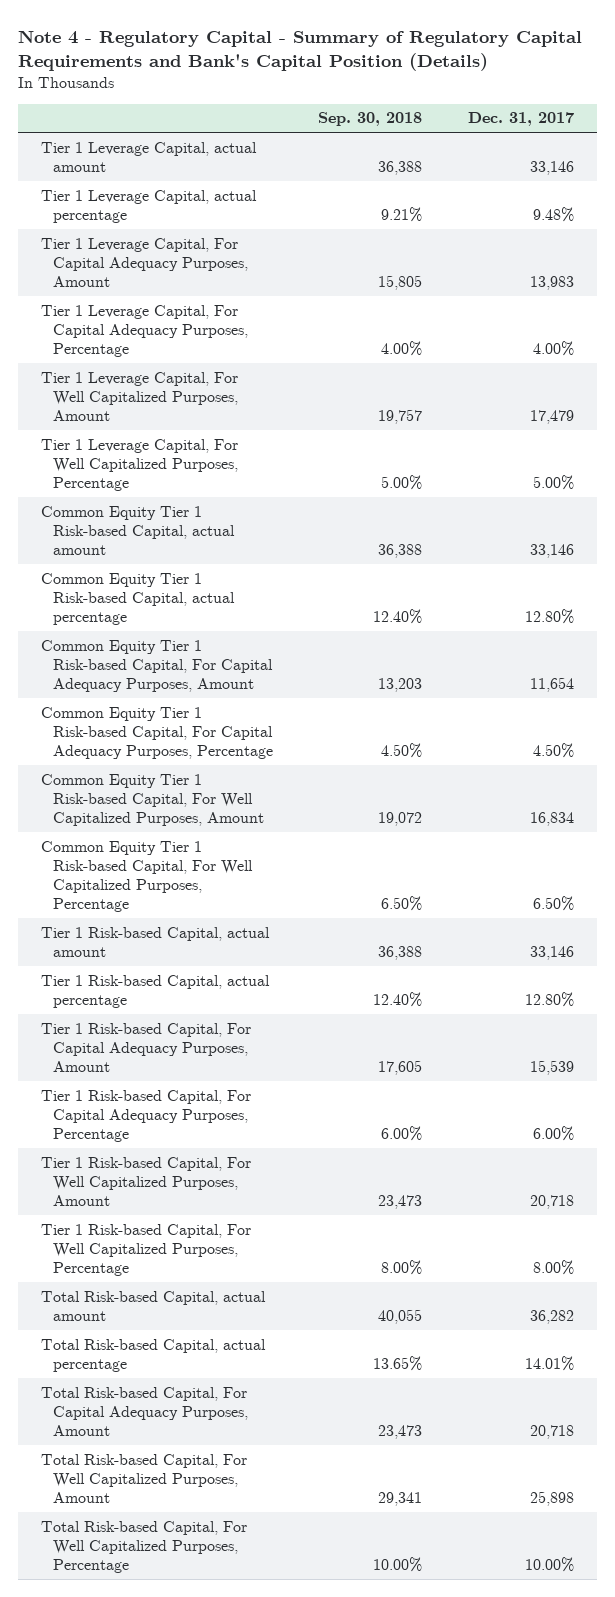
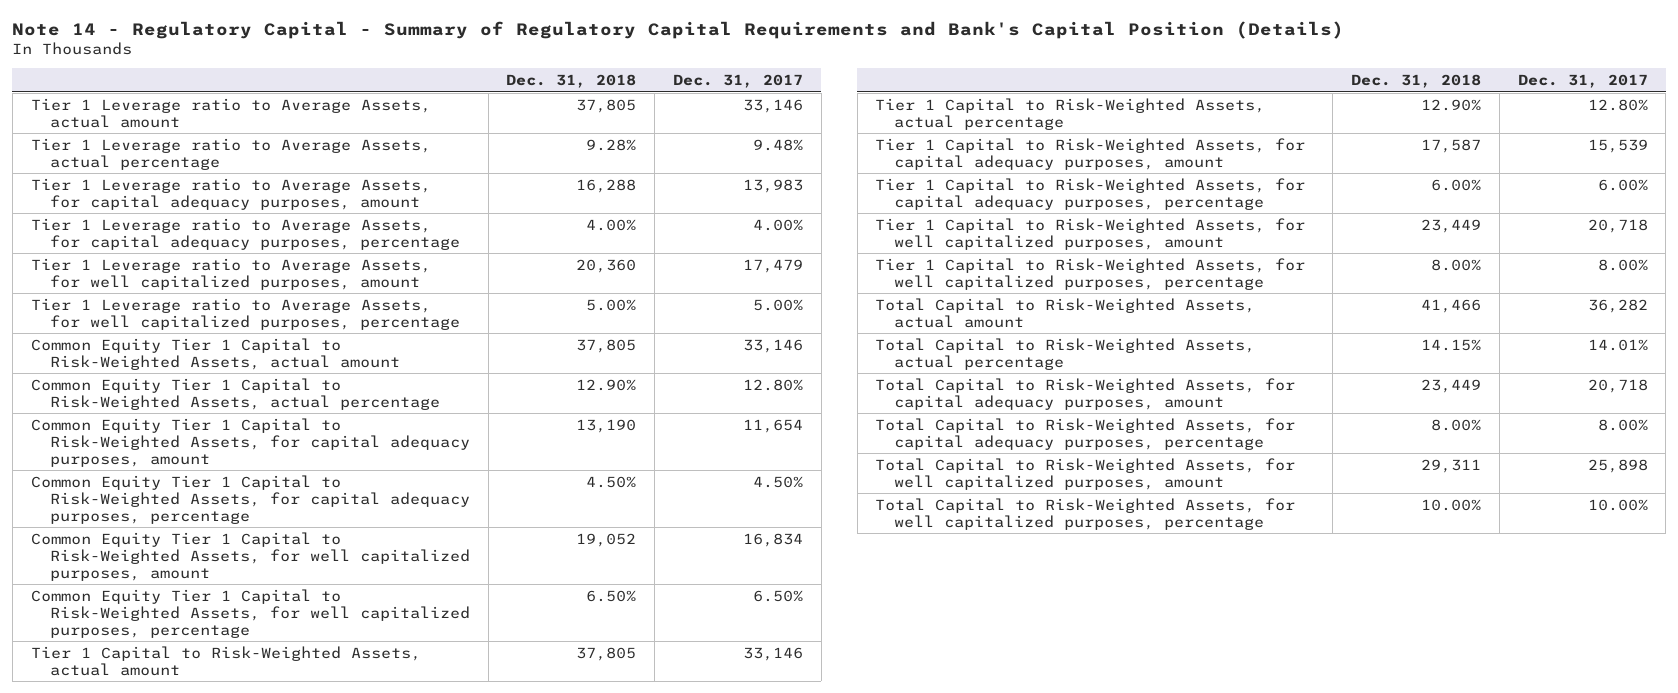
- Note 4 - Regulatory Capital - Summary of Regulatory Capital Requirements and Bank's Capital Position (Details)
+ Note 14 - Regulatory Capital - Summary of Regulatory Capital Requirements and Bank's Capital Position (Details)
- | Sep. 30, 2018 | Dec. 31, 2017
+ | Dec. 31, 2018 | Dec. 31, 2017
- Tier 1 Leverage Capital, actual amount | 36,388 | 33,146
- Tier 1 Leverage Capital, actual percentage | 9.21% | 9.48%
- Tier 1 Leverage Capital, For Capital Adequacy Purposes, Amount | 15,805 | 13,983
- Tier 1 Leverage Capital, For Capital Adequacy Purposes, Percentage | 4.00% | 4.00%
- Tier 1 Leverage Capital, For Well Capitalized Purposes, Amount | 19,757 | 17,479
- Tier 1 Leverage Capital, For Well Capitalized Purposes, Percentage | 5.00% | 5.00%
- Common Equity Tier 1 Risk-based Capital, actual amount | 36,388 | 33,146
- Common Equity Tier 1 Risk-based Capital, actual percentage | 12.40% | 12.80%
- Common Equity Tier 1 Risk-based Capital, For Capital Adequacy Purposes, Amount | 13,203 | 11,654
- Common Equity Tier 1 Risk-based Capital, For Capital Adequacy Purposes, Percentage | 4.50% | 4.50%
- Common Equity Tier 1 Risk-based Capital, For Well Capitalized Purposes, Amount | 19,072 | 16,834
- Common Equity Tier 1 Risk-based Capital, For Well Capitalized Purposes, Percentage | 6.50% | 6.50%
- Tier 1 Risk-based Capital, actual amount | 36,388 | 33,146
- Tier 1 Risk-based Capital, actual percentage | 12.40% | 12.80%
- Tier 1 Risk-based Capital, For Capital Adequacy Purposes, Amount | 17,605 | 15,539
- Tier 1 Risk-based Capital, For Capital Adequacy Purposes, Percentage | 6.00% | 6.00%
- Tier 1 Risk-based Capital, For Well Capitalized Purposes, Amount | 23,473 | 20,718
- Tier 1 Risk-based Capital, For Well Capitalized Purposes, Percentage | 8.00% | 8.00%
- Total Risk-based Capital, actual amount | 40,055 | 36,282
- Total Risk-based Capital, actual percentage | 13.65% | 14.01%
- Total Risk-based Capital, For Capital Adequacy Purposes, Amount | 23,473 | 20,718
- Total Risk-based Capital, For Well Capitalized Purposes, Amount | 29,341 | 25,898
- Total Risk-based Capital, For Well Capitalized Purposes, Percentage | 10.00% | 10.00%
+ Tier 1 Leverage ratio to Average Assets, actual amount | 37,805 | 33,146
+ Tier 1 Leverage ratio to Average Assets, actual percentage | 9.28% | 9.48%
+ Tier 1 Leverage ratio to Average Assets, for capital adequacy purposes, amount | 16,288 | 13,983
+ Tier 1 Leverage ratio to Average Assets, for capital adequacy purposes, percentage | 4.00% | 4.00%
+ Tier 1 Leverage ratio to Average Assets, for well capitalized purposes, amount | 20,360 | 17,479
+ Tier 1 Leverage ratio to Average Assets, for well capitalized purposes, percentage | 5.00% | 5.00%
+ Common Equity Tier 1 Capital to Risk-Weighted Assets, actual amount | 37,805 | 33,146
+ Common Equity Tier 1 Capital to Risk-Weighted Assets, actual percentage | 12.90% | 12.80%
+ Common Equity Tier 1 Capital to Risk-Weighted Assets, for capital adequacy purposes, amount | 13,190 | 11,654
+ Common Equity Tier 1 Capital to Risk-Weighted Assets, for capital adequacy purposes, percentage | 4.50% | 4.50%
+ Common Equity Tier 1 Capital to Risk-Weighted Assets, for well capitalized purposes, amount | 19,052 | 16,834
+ Common Equity Tier 1 Capital to Risk-Weighted Assets, for well capitalized purposes, percentage | 6.50% | 6.50%
+ Tier 1 Capital to Risk-Weighted Assets, actual amount | 37,805 | 33,146
+ Tier 1 Capital to Risk-Weighted Assets, actual percentage | 12.90% | 12.80%
+ Tier 1 Capital to Risk-Weighted Assets, for capital adequacy purposes, amount | 17,587 | 15,539
+ Tier 1 Capital to Risk-Weighted Assets, for capital adequacy purposes, percentage | 6.00% | 6.00%
+ Tier 1 Capital to Risk-Weighted Assets, for well capitalized purposes, amount | 23,449 | 20,718
+ Tier 1 Capital to Risk-Weighted Assets, for well capitalized purposes, percentage | 8.00% | 8.00%
+ Total Capital to Risk-Weighted Assets, actual amount | 41,466 | 36,282
+ Total Capital to Risk-Weighted Assets, actual percentage | 14.15% | 14.01%
+ Total Capital to Risk-Weighted Assets, for capital adequacy purposes, amount | 23,449 | 20,718
+ Total Capital to Risk-Weighted Assets, for capital adequacy purposes, percentage | 8.00% | 8.00%
+ Total Capital to Risk-Weighted Assets, for well capitalized purposes, amount | 29,311 | 25,898
+ Total Capital to Risk-Weighted Assets, for well capitalized purposes, percentage | 10.00% | 10.00%

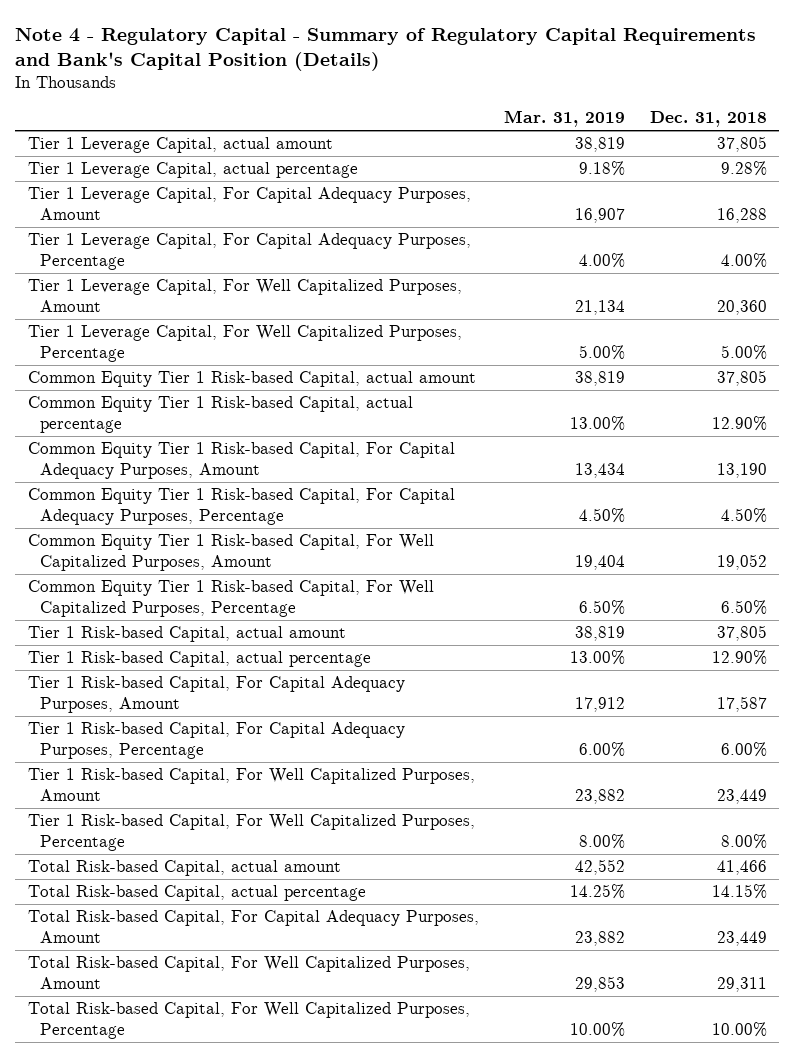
- Note 14 - Regulatory Capital - Summary of Regulatory Capital Requirements and Bank's Capital Position (Details)
+ Note 4 - Regulatory Capital - Summary of Regulatory Capital Requirements and Bank's Capital Position (Details)
- | Dec. 31, 2018 | Dec. 31, 2017
+ | Mar. 31, 2019 | Dec. 31, 2018
- Tier 1 Leverage ratio to Average Assets, actual amount | 37,805 | 33,146
- Tier 1 Leverage ratio to Average Assets, actual percentage | 9.28% | 9.48%
- Tier 1 Leverage ratio to Average Assets, for capital adequacy purposes, amount | 16,288 | 13,983
- Tier 1 Leverage ratio to Average Assets, for capital adequacy purposes, percentage | 4.00% | 4.00%
- Tier 1 Leverage ratio to Average Assets, for well capitalized purposes, amount | 20,360 | 17,479
- Tier 1 Leverage ratio to Average Assets, for well capitalized purposes, percentage | 5.00% | 5.00%
- Common Equity Tier 1 Capital to Risk-Weighted Assets, actual amount | 37,805 | 33,146
- Common Equity Tier 1 Capital to Risk-Weighted Assets, actual percentage | 12.90% | 12.80%
- Common Equity Tier 1 Capital to Risk-Weighted Assets, for capital adequacy purposes, amount | 13,190 | 11,654
- Common Equity Tier 1 Capital to Risk-Weighted Assets, for capital adequacy purposes, percentage | 4.50% | 4.50%
- Common Equity Tier 1 Capital to Risk-Weighted Assets, for well capitalized purposes, amount | 19,052 | 16,834
- Common Equity Tier 1 Capital to Risk-Weighted Assets, for well capitalized purposes, percentage | 6.50% | 6.50%
- Tier 1 Capital to Risk-Weighted Assets, actual amount | 37,805 | 33,146
- Tier 1 Capital to Risk-Weighted Assets, actual percentage | 12.90% | 12.80%
- Tier 1 Capital to Risk-Weighted Assets, for capital adequacy purposes, amount | 17,587 | 15,539
- Tier 1 Capital to Risk-Weighted Assets, for capital adequacy purposes, percentage | 6.00% | 6.00%
- Tier 1 Capital to Risk-Weighted Assets, for well capitalized purposes, amount | 23,449 | 20,718
- Tier 1 Capital to Risk-Weighted Assets, for well capitalized purposes, percentage | 8.00% | 8.00%
- Total Capital to Risk-Weighted Assets, actual amount | 41,466 | 36,282
- Total Capital to Risk-Weighted Assets, actual percentage | 14.15% | 14.01%
- Total Capital to Risk-Weighted Assets, for capital adequacy purposes, amount | 23,449 | 20,718
- Total Capital to Risk-Weighted Assets, for capital adequacy purposes, percentage | 8.00% | 8.00%
- Total Capital to Risk-Weighted Assets, for well capitalized purposes, amount | 29,311 | 25,898
- Total Capital to Risk-Weighted Assets, for well capitalized purposes, percentage | 10.00% | 10.00%
+ Tier 1 Leverage Capital, actual amount | 38,819 | 37,805
+ Tier 1 Leverage Capital, actual percentage | 9.18% | 9.28%
+ Tier 1 Leverage Capital, For Capital Adequacy Purposes, Amount | 16,907 | 16,288
+ Tier 1 Leverage Capital, For Capital Adequacy Purposes, Percentage | 4.00% | 4.00%
+ Tier 1 Leverage Capital, For Well Capitalized Purposes, Amount | 21,134 | 20,360
+ Tier 1 Leverage Capital, For Well Capitalized Purposes, Percentage | 5.00% | 5.00%
+ Common Equity Tier 1 Risk-based Capital, actual amount | 38,819 | 37,805
+ Common Equity Tier 1 Risk-based Capital, actual percentage | 13.00% | 12.90%
+ Common Equity Tier 1 Risk-based Capital, For Capital Adequacy Purposes, Amount | 13,434 | 13,190
+ Common Equity Tier 1 Risk-based Capital, For Capital Adequacy Purposes, Percentage | 4.50% | 4.50%
+ Common Equity Tier 1 Risk-based Capital, For Well Capitalized Purposes, Amount | 19,404 | 19,052
+ Common Equity Tier 1 Risk-based Capital, For Well Capitalized Purposes, Percentage | 6.50% | 6.50%
+ Tier 1 Risk-based Capital, actual amount | 38,819 | 37,805
+ Tier 1 Risk-based Capital, actual percentage | 13.00% | 12.90%
+ Tier 1 Risk-based Capital, For Capital Adequacy Purposes, Amount | 17,912 | 17,587
+ Tier 1 Risk-based Capital, For Capital Adequacy Purposes, Percentage | 6.00% | 6.00%
+ Tier 1 Risk-based Capital, For Well Capitalized Purposes, Amount | 23,882 | 23,449
+ Tier 1 Risk-based Capital, For Well Capitalized Purposes, Percentage | 8.00% | 8.00%
+ Total Risk-based Capital, actual amount | 42,552 | 41,466
+ Total Risk-based Capital, actual percentage | 14.25% | 14.15%
+ Total Risk-based Capital, For Capital Adequacy Purposes, Amount | 23,882 | 23,449
+ Total Risk-based Capital, For Well Capitalized Purposes, Amount | 29,853 | 29,311
+ Total Risk-based Capital, For Well Capitalized Purposes, Percentage | 10.00% | 10.00%

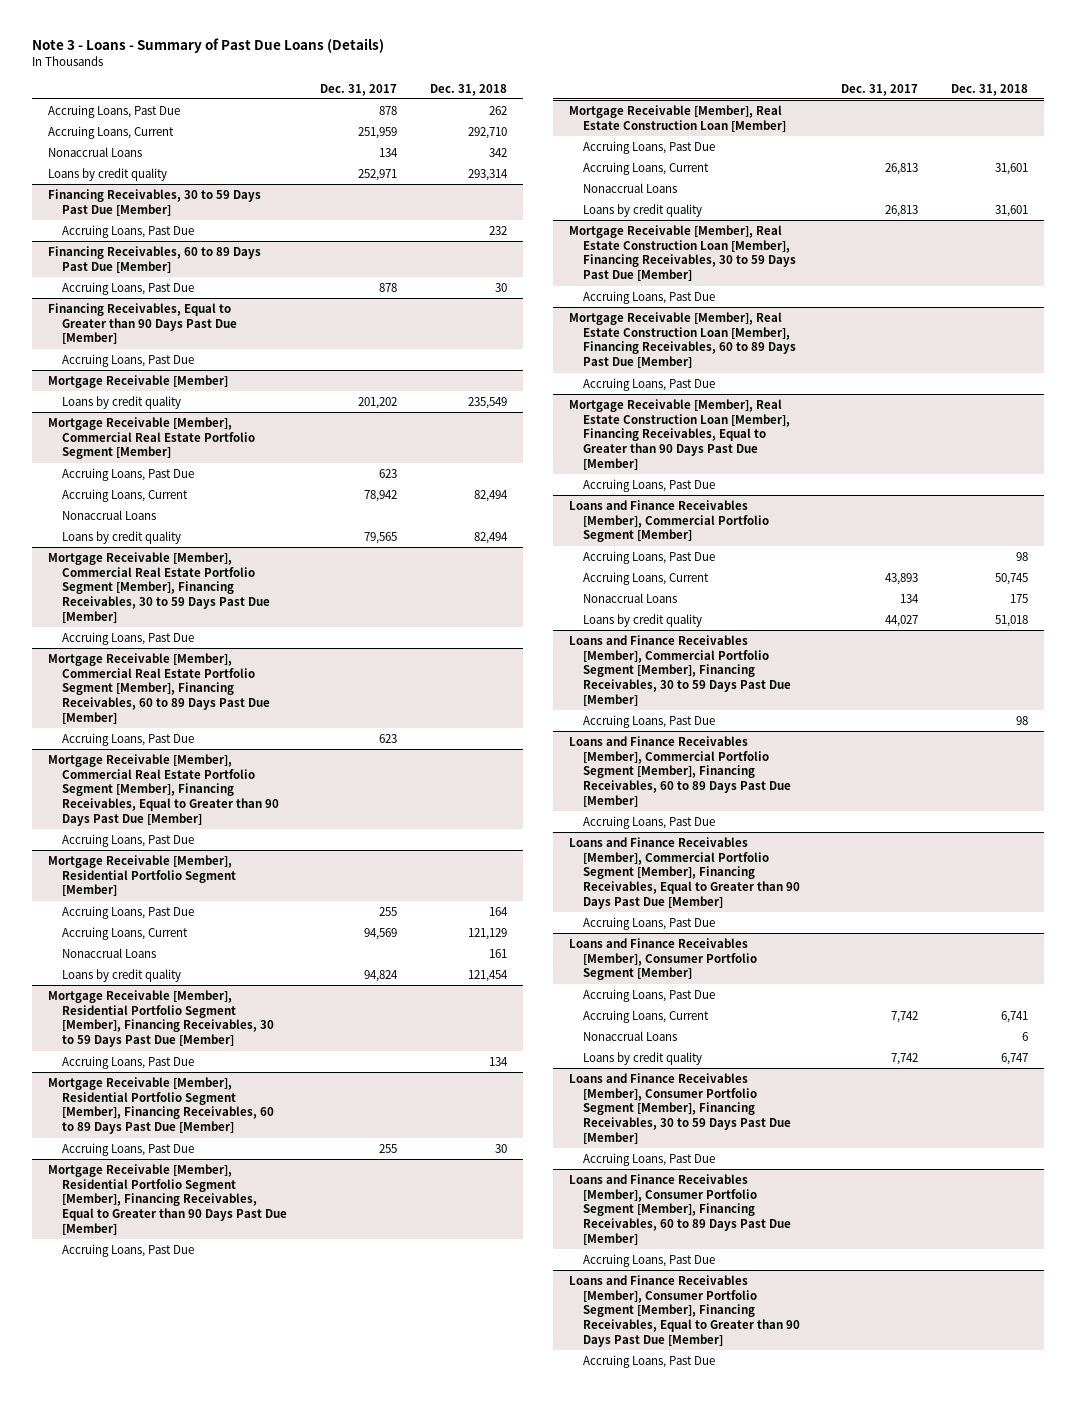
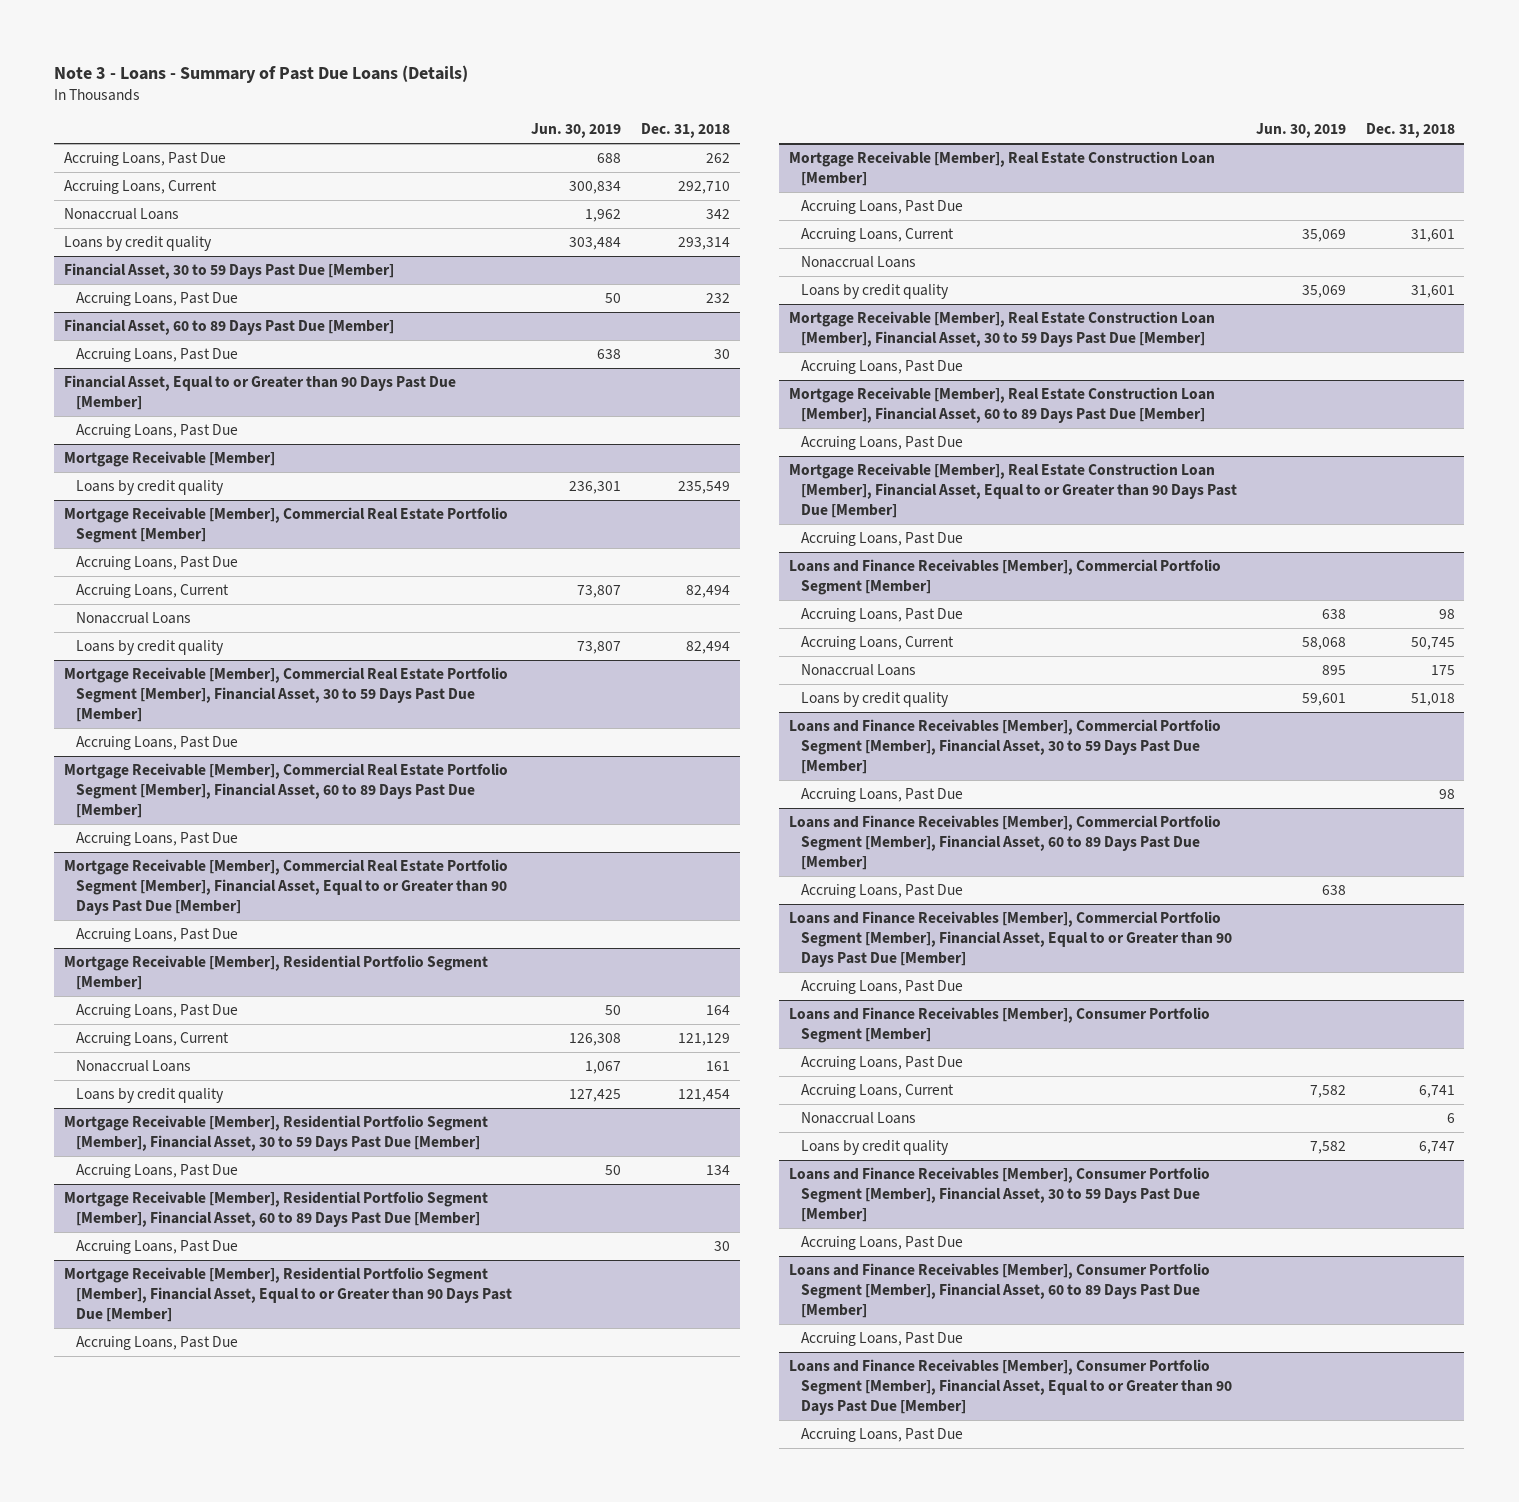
- | Dec. 31, 2017 | Dec. 31, 2018
+ | Jun. 30, 2019 | Dec. 31, 2018
- Financing Receivables, 30 to 59 Days Past Due [Member]
+ Financial Asset, 30 to 59 Days Past Due [Member]
- Financing Receivables, 60 to 89 Days Past Due [Member]
+ Financial Asset, 60 to 89 Days Past Due [Member]
- Financing Receivables, Equal to Greater than 90 Days Past Due [Member]
+ Financial Asset, Equal to or Greater than 90 Days Past Due [Member]
- Mortgage Receivable [Member], Commercial Real Estate Portfolio Segment [Member], Financing Receivables, 30 to 59 Days Past Due [Member]
+ Mortgage Receivable [Member], Commercial Real Estate Portfolio Segment [Member], Financial Asset, 30 to 59 Days Past Due [Member]
- Mortgage Receivable [Member], Commercial Real Estate Portfolio Segment [Member], Financing Receivables, 60 to 89 Days Past Due [Member]
+ Mortgage Receivable [Member], Commercial Real Estate Portfolio Segment [Member], Financial Asset, 60 to 89 Days Past Due [Member]
- Mortgage Receivable [Member], Commercial Real Estate Portfolio Segment [Member], Financing Receivables, Equal to Greater than 90 Days Past Due [Member]
+ Mortgage Receivable [Member], Commercial Real Estate Portfolio Segment [Member], Financial Asset, Equal to or Greater than 90 Days Past Due [Member]
- Mortgage Receivable [Member], Residential Portfolio Segment [Member], Financing Receivables, 30 to 59 Days Past Due [Member]
+ Mortgage Receivable [Member], Residential Portfolio Segment [Member], Financial Asset, 30 to 59 Days Past Due [Member]
- Mortgage Receivable [Member], Residential Portfolio Segment [Member], Financing Receivables, 60 to 89 Days Past Due [Member]
+ Mortgage Receivable [Member], Residential Portfolio Segment [Member], Financial Asset, 60 to 89 Days Past Due [Member]
- Mortgage Receivable [Member], Residential Portfolio Segment [Member], Financing Receivables, Equal to Greater than 90 Days Past Due [Member]
+ Mortgage Receivable [Member], Residential Portfolio Segment [Member], Financial Asset, Equal to or Greater than 90 Days Past Due [Member]
- Mortgage Receivable [Member], Real Estate Construction Loan [Member], Financing Receivables, 30 to 59 Days Past Due [Member]
+ Mortgage Receivable [Member], Real Estate Construction Loan [Member], Financial Asset, 30 to 59 Days Past Due [Member]
- Mortgage Receivable [Member], Real Estate Construction Loan [Member], Financing Receivables, 60 to 89 Days Past Due [Member]
+ Mortgage Receivable [Member], Real Estate Construction Loan [Member], Financial Asset, 60 to 89 Days Past Due [Member]
- Mortgage Receivable [Member], Real Estate Construction Loan [Member], Financing Receivables, Equal to Greater than 90 Days Past Due [Member]
+ Mortgage Receivable [Member], Real Estate Construction Loan [Member], Financial Asset, Equal to or Greater than 90 Days Past Due [Member]
- Loans and Finance Receivables [Member], Commercial Portfolio Segment [Member], Financing Receivables, 30 to 59 Days Past Due [Member]
+ Loans and Finance Receivables [Member], Commercial Portfolio Segment [Member], Financial Asset, 30 to 59 Days Past Due [Member]
- Loans and Finance Receivables [Member], Commercial Portfolio Segment [Member], Financing Receivables, 60 to 89 Days Past Due [Member]
+ Loans and Finance Receivables [Member], Commercial Portfolio Segment [Member], Financial Asset, 60 to 89 Days Past Due [Member]
- Loans and Finance Receivables [Member], Commercial Portfolio Segment [Member], Financing Receivables, Equal to Greater than 90 Days Past Due [Member]
+ Loans and Finance Receivables [Member], Commercial Portfolio Segment [Member], Financial Asset, Equal to or Greater than 90 Days Past Due [Member]
- Loans and Finance Receivables [Member], Consumer Portfolio Segment [Member], Financing Receivables, 30 to 59 Days Past Due [Member]
+ Loans and Finance Receivables [Member], Consumer Portfolio Segment [Member], Financial Asset, 30 to 59 Days Past Due [Member]
- Loans and Finance Receivables [Member], Consumer Portfolio Segment [Member], Financing Receivables, 60 to 89 Days Past Due [Member]
+ Loans and Finance Receivables [Member], Consumer Portfolio Segment [Member], Financial Asset, 60 to 89 Days Past Due [Member]
- Loans and Finance Receivables [Member], Consumer Portfolio Segment [Member], Financing Receivables, Equal to Greater than 90 Days Past Due [Member]
+ Loans and Finance Receivables [Member], Consumer Portfolio Segment [Member], Financial Asset, Equal to or Greater than 90 Days Past Due [Member]

